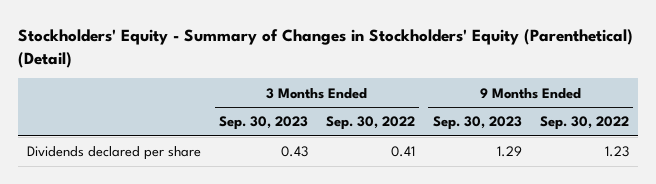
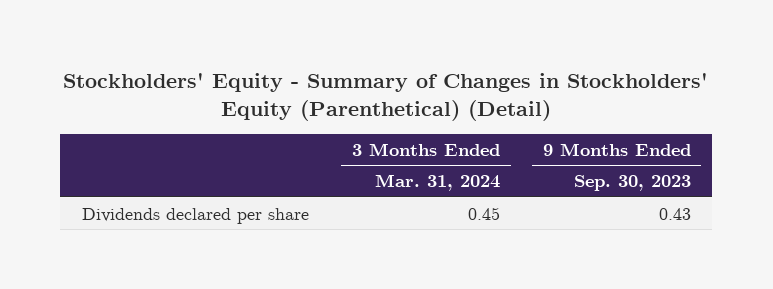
- | 3 Months Ended Sep. 30, 2023 | 3 Months Ended Sep. 30, 2022 | 9 Months Ended Sep. 30, 2023 | 9 Months Ended Sep. 30, 2022
+ | 3 Months Ended Mar. 31, 2024 | 9 Months Ended Sep. 30, 2023
- Dividends declared per share | 0.43 | 0.41 | 1.29 | 1.23
+ Dividends declared per share | 0.45 | 0.43

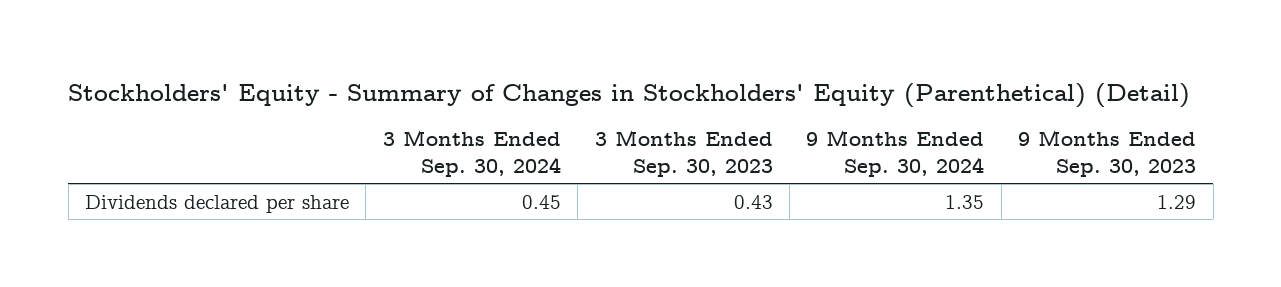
- | 3 Months Ended Mar. 31, 2024 | 9 Months Ended Sep. 30, 2023
+ | 3 Months Ended Sep. 30, 2024 | 3 Months Ended Sep. 30, 2023 | 9 Months Ended Sep. 30, 2024 | 9 Months Ended Sep. 30, 2023
- Dividends declared per share | 0.45 | 0.43
+ Dividends declared per share | 0.45 | 0.43 | 1.35 | 1.29

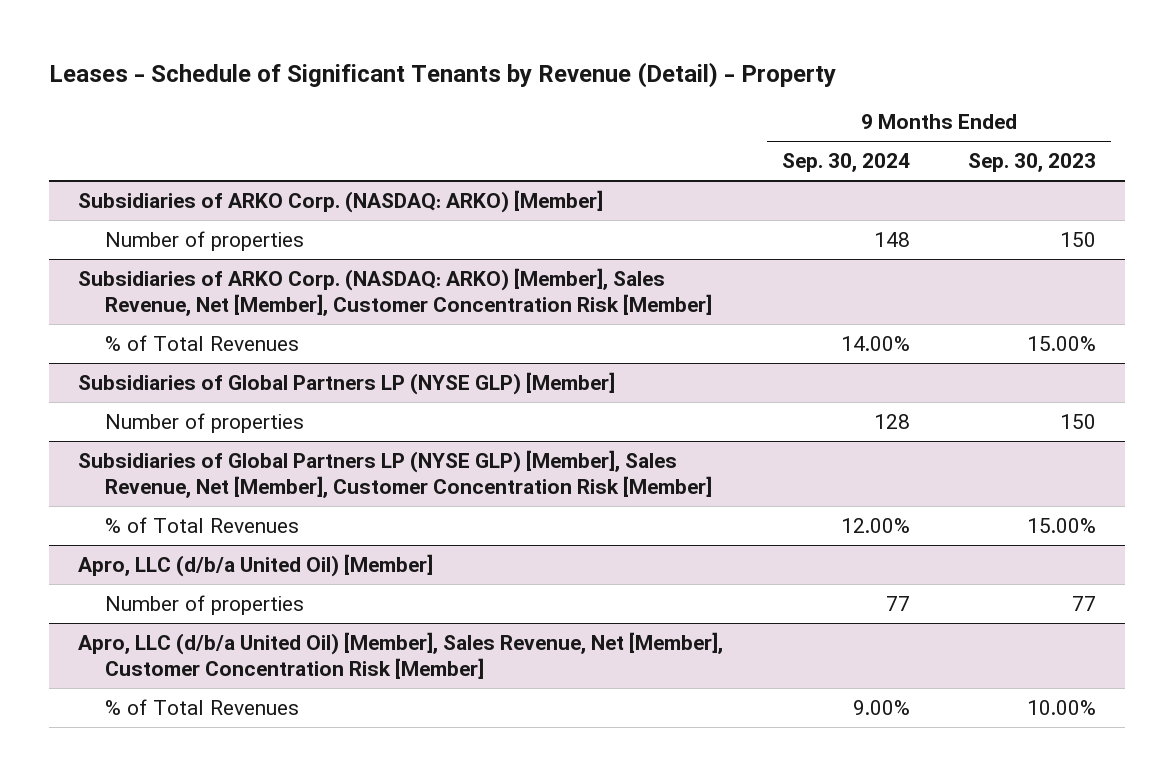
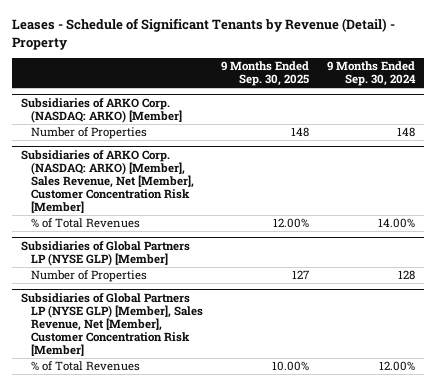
- | 9 Months Ended Sep. 30, 2024 | 9 Months Ended Sep. 30, 2023
+ | 9 Months Ended Sep. 30, 2025 | 9 Months Ended Sep. 30, 2024
@ Subsidiaries of ARKO Corp. (NASDAQ: ARKO) [Member]
- Number of properties | 148 | 150
+ Number of Properties | 148 | 148
@ Subsidiaries of Global Partners LP (NYSE GLP) [Member]
- Number of properties | 128 | 150
+ Number of Properties | 127 | 128
- Apro, LLC (d/b/a United Oil) [Member]
- Number of properties | 77 | 77
- Apro, LLC (d/b/a United Oil) [Member], Sales Revenue, Net [Member], Customer Concentration Risk [Member]
- % of Total Revenues | 9.00% | 10.00%

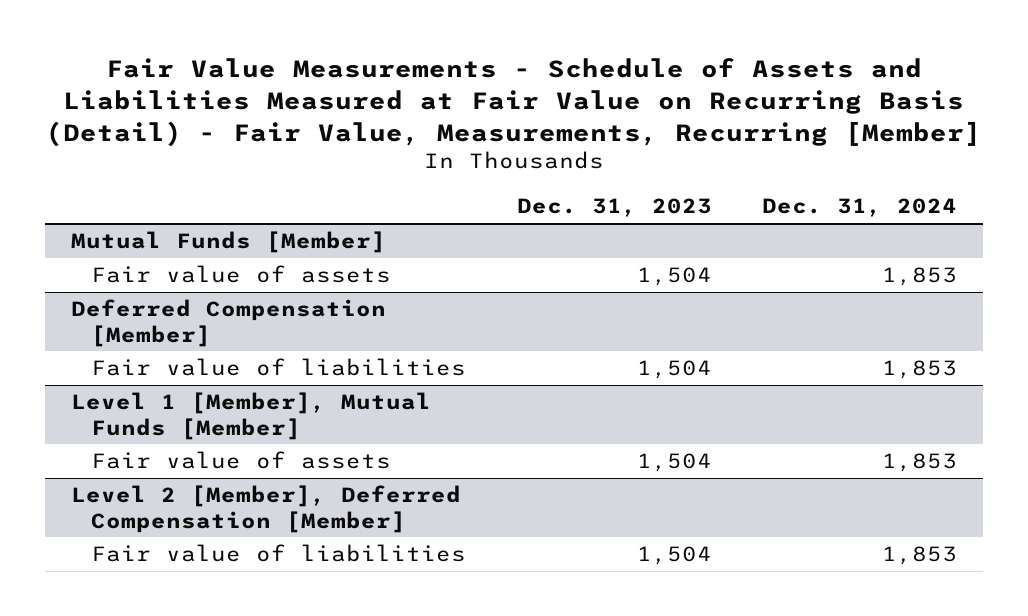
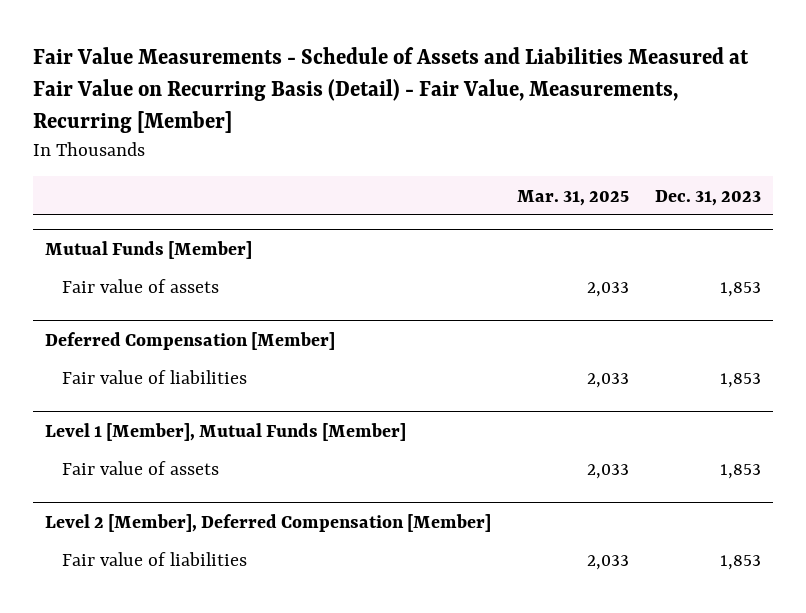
- | Dec. 31, 2023 | Dec. 31, 2024
+ | Mar. 31, 2025 | Dec. 31, 2023
@ Mutual Funds [Member]
- Fair value of assets | 1,504 | 1,853
+ Fair value of assets | 2,033 | 1,853
@ Deferred Compensation [Member]
- Fair value of liabilities | 1,504 | 1,853
+ Fair value of liabilities | 2,033 | 1,853
@ Level 1 [Member], Mutual Funds [Member]
- Fair value of assets | 1,504 | 1,853
+ Fair value of assets | 2,033 | 1,853
@ Level 2 [Member], Deferred Compensation [Member]
- Fair value of liabilities | 1,504 | 1,853
+ Fair value of liabilities | 2,033 | 1,853

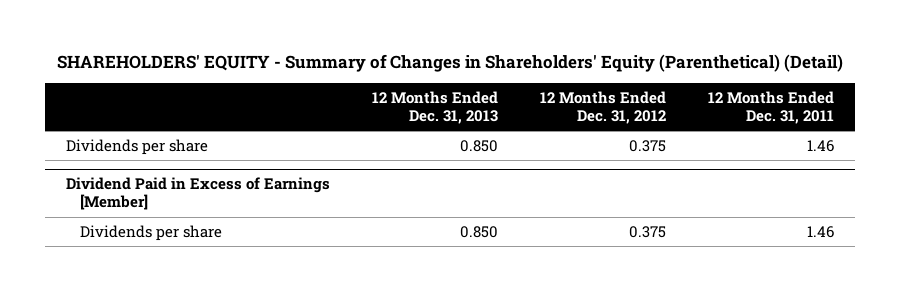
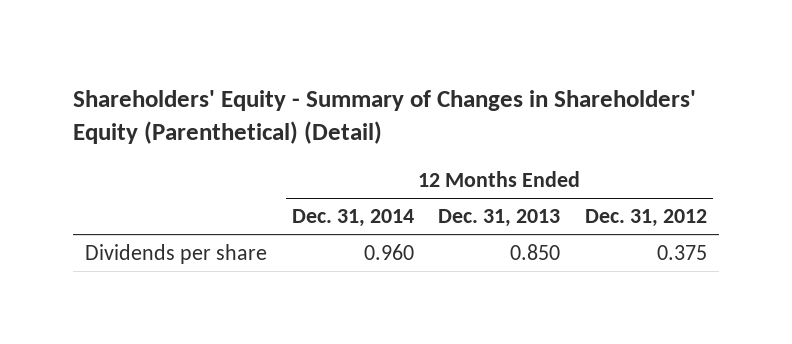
- SHAREHOLDERS' EQUITY - Summary of Changes in Shareholders' Equity (Parenthetical) (Detail)
+ Shareholders' Equity - Summary of Changes in Shareholders' Equity (Parenthetical) (Detail)
- | 12 Months Ended Dec. 31, 2013 | 12 Months Ended Dec. 31, 2012 | 12 Months Ended Dec. 31, 2011
+ | 12 Months Ended Dec. 31, 2014 | 12 Months Ended Dec. 31, 2013 | 12 Months Ended Dec. 31, 2012
- Dividend Paid in Excess of Earnings [Member]
- Dividends per share | 0.850 | 0.375 | 1.46

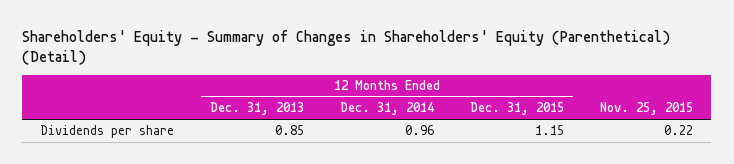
- | 12 Months Ended Dec. 31, 2014 | 12 Months Ended Dec. 31, 2013 | 12 Months Ended Dec. 31, 2012
+ | 12 Months Ended Dec. 31, 2013 | 12 Months Ended Dec. 31, 2014 | 12 Months Ended Dec. 31, 2015 | Nov. 25, 2015
- Dividends per share | 0.960 | 0.850 | 0.375
+ Dividends per share | 0.85 | 0.96 | 1.15 | 0.22

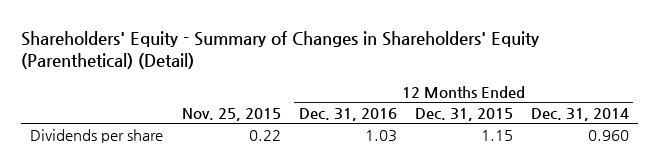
- | 12 Months Ended Dec. 31, 2013 | 12 Months Ended Dec. 31, 2014 | 12 Months Ended Dec. 31, 2015 | Nov. 25, 2015
+ | Nov. 25, 2015 | 12 Months Ended Dec. 31, 2016 | 12 Months Ended Dec. 31, 2015 | 12 Months Ended Dec. 31, 2014
- Dividends per share | 0.85 | 0.96 | 1.15 | 0.22
+ Dividends per share | 0.22 | 1.03 | 1.15 | 0.960

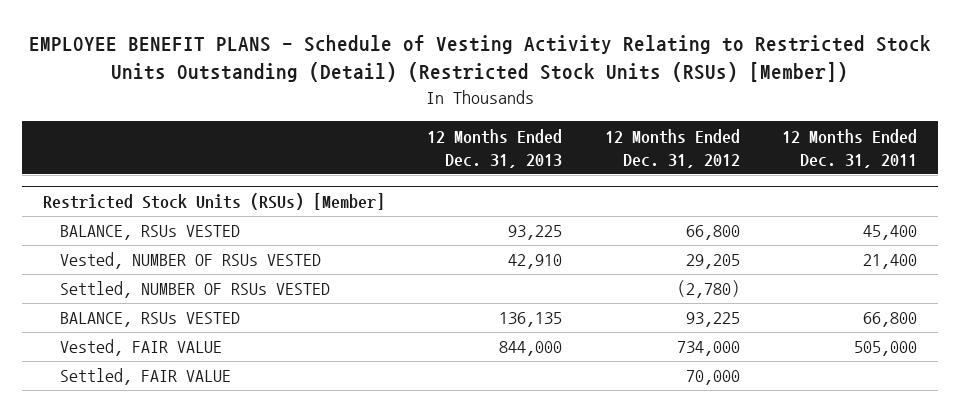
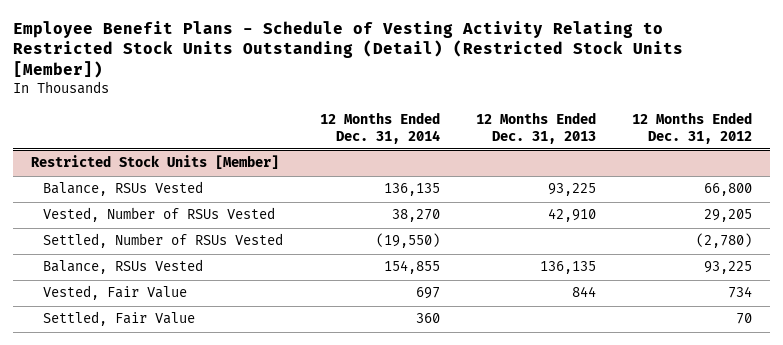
- EMPLOYEE BENEFIT PLANS - Schedule of Vesting Activity Relating to Restricted Stock Units Outstanding (Detail) (Restricted Stock Units (RSUs) [Member])
+ Employee Benefit Plans - Schedule of Vesting Activity Relating to Restricted Stock Units Outstanding (Detail) (Restricted Stock Units [Member])
- | 12 Months Ended Dec. 31, 2013 | 12 Months Ended Dec. 31, 2012 | 12 Months Ended Dec. 31, 2011
+ | 12 Months Ended Dec. 31, 2014 | 12 Months Ended Dec. 31, 2013 | 12 Months Ended Dec. 31, 2012
- Restricted Stock Units (RSUs) [Member]
- BALANCE, RSUs VESTED | 93,225 | 66,800 | 45,400
- Vested, NUMBER OF RSUs VESTED | 42,910 | 29,205 | 21,400
- Settled, NUMBER OF RSUs VESTED | | (2,780) |
- BALANCE, RSUs VESTED | 136,135 | 93,225 | 66,800
- Vested, FAIR VALUE | 844,000 | 734,000 | 505,000
- Settled, FAIR VALUE | | 70,000 |
+ Restricted Stock Units [Member]
+ Balance, RSUs Vested | 136,135 | 93,225 | 66,800
+ Vested, Number of RSUs Vested | 38,270 | 42,910 | 29,205
+ Settled, Number of RSUs Vested | (19,550) | | (2,780)
+ Balance, RSUs Vested | 154,855 | 136,135 | 93,225
+ Vested, Fair Value | 697 | 844 | 734
+ Settled, Fair Value | 360 | | 70

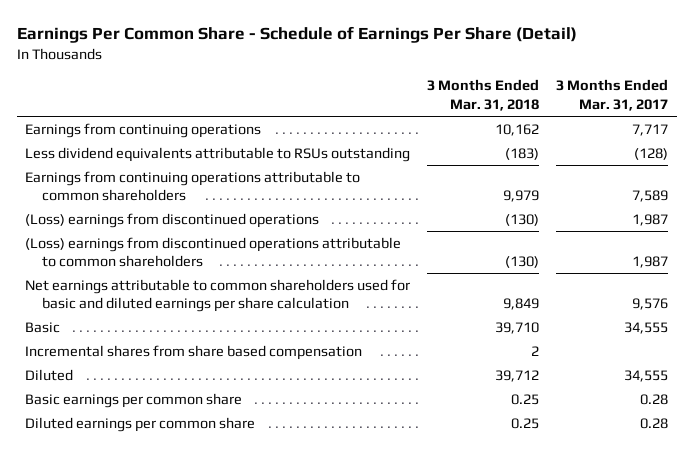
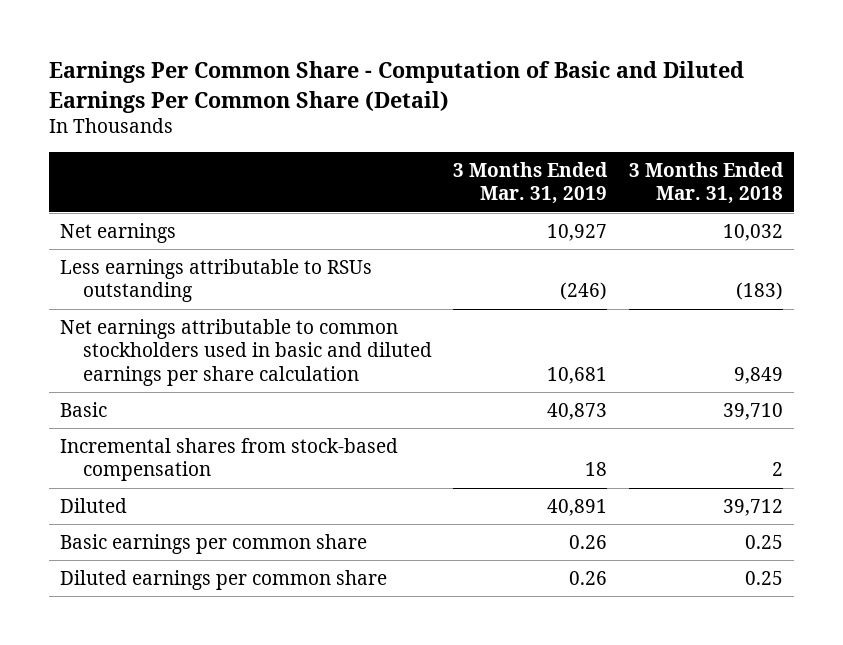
- Earnings Per Common Share - Schedule of Earnings Per Share (Detail)
+ Earnings Per Common Share - Computation of Basic and Diluted Earnings Per Common Share (Detail)
- | 3 Months Ended Mar. 31, 2018 | 3 Months Ended Mar. 31, 2017
+ | 3 Months Ended Mar. 31, 2019 | 3 Months Ended Mar. 31, 2018
- Earnings from continuing operations | 10,162 | 7,717
- Less dividend equivalents attributable to RSUs outstanding | (183) | (128)
- Earnings from continuing operations attributable to common shareholders | 9,979 | 7,589
- (Loss) earnings from discontinued operations | (130) | 1,987
- (Loss) earnings from discontinued operations attributable to common shareholders | (130) | 1,987
- Net earnings attributable to common shareholders used for basic and diluted earnings per share calculation | 9,849 | 9,576
+ Net earnings | 10,927 | 10,032
+ Less earnings attributable to RSUs outstanding | (246) | (183)
+ Net earnings attributable to common stockholders used in basic and diluted earnings per share calculation | 10,681 | 9,849
- Incremental shares from share based compensation | 2 |
+ Incremental shares from stock-based compensation | 18 | 2

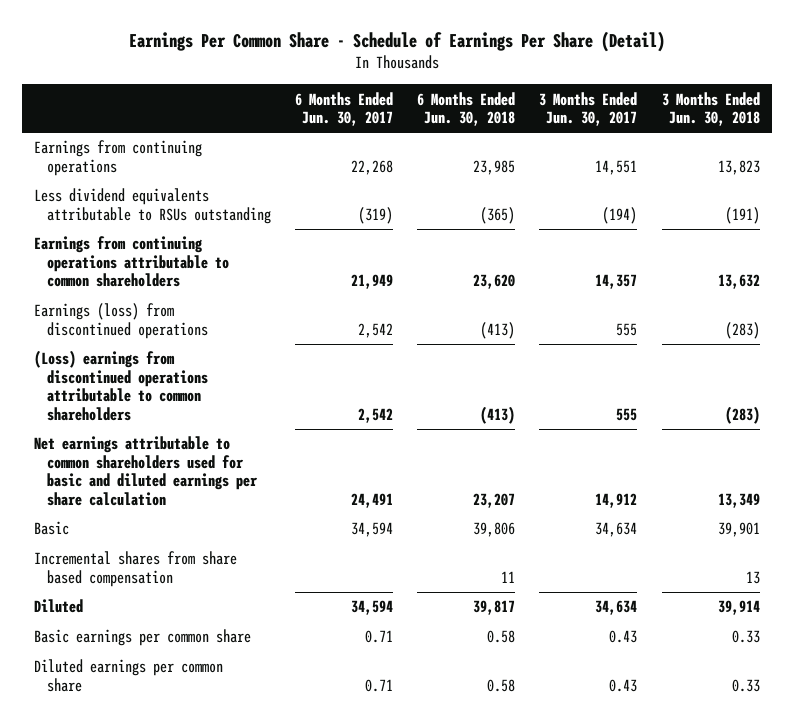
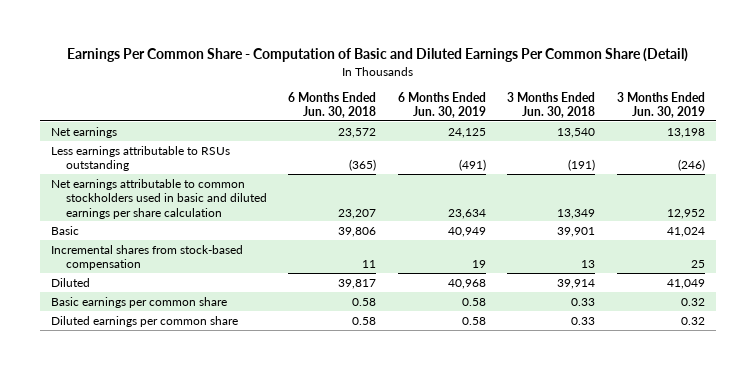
- Earnings Per Common Share - Schedule of Earnings Per Share (Detail)
+ Earnings Per Common Share - Computation of Basic and Diluted Earnings Per Common Share (Detail)
- | 6 Months Ended Jun. 30, 2017 | 6 Months Ended Jun. 30, 2018 | 3 Months Ended Jun. 30, 2017 | 3 Months Ended Jun. 30, 2018
+ | 6 Months Ended Jun. 30, 2018 | 6 Months Ended Jun. 30, 2019 | 3 Months Ended Jun. 30, 2018 | 3 Months Ended Jun. 30, 2019
- Earnings from continuing operations | 22,268 | 23,985 | 14,551 | 13,823
- Less dividend equivalents attributable to RSUs outstanding | (319) | (365) | (194) | (191)
- Earnings from continuing operations attributable to common shareholders | 21,949 | 23,620 | 14,357 | 13,632
- Earnings (loss) from discontinued operations | 2,542 | (413) | 555 | (283)
- (Loss) earnings from discontinued operations attributable to common shareholders | 2,542 | (413) | 555 | (283)
- Net earnings attributable to common shareholders used for basic and diluted earnings per share calculation | 24,491 | 23,207 | 14,912 | 13,349
+ Net earnings | 23,572 | 24,125 | 13,540 | 13,198
+ Less earnings attributable to RSUs outstanding | (365) | (491) | (191) | (246)
+ Net earnings attributable to common stockholders used in basic and diluted earnings per share calculation | 23,207 | 23,634 | 13,349 | 12,952
- Incremental shares from share based compensation | | 11 | | 13
+ Incremental shares from stock-based compensation | 11 | 19 | 13 | 25

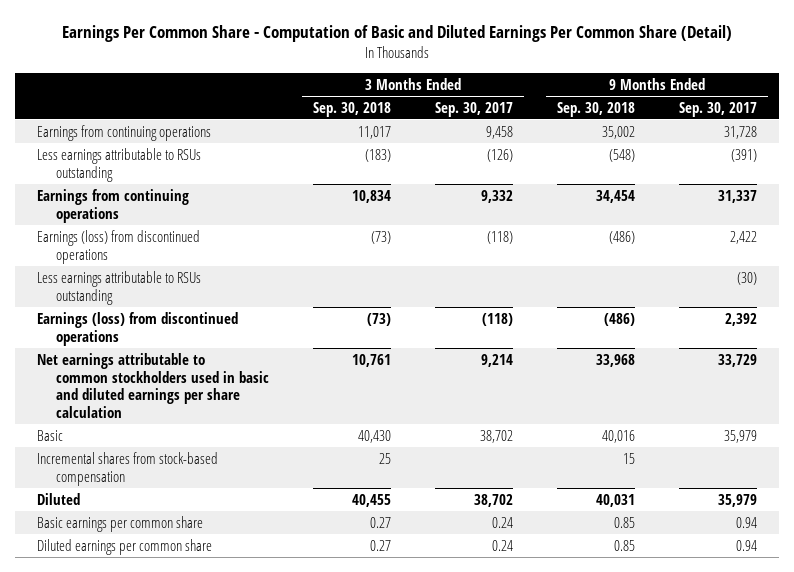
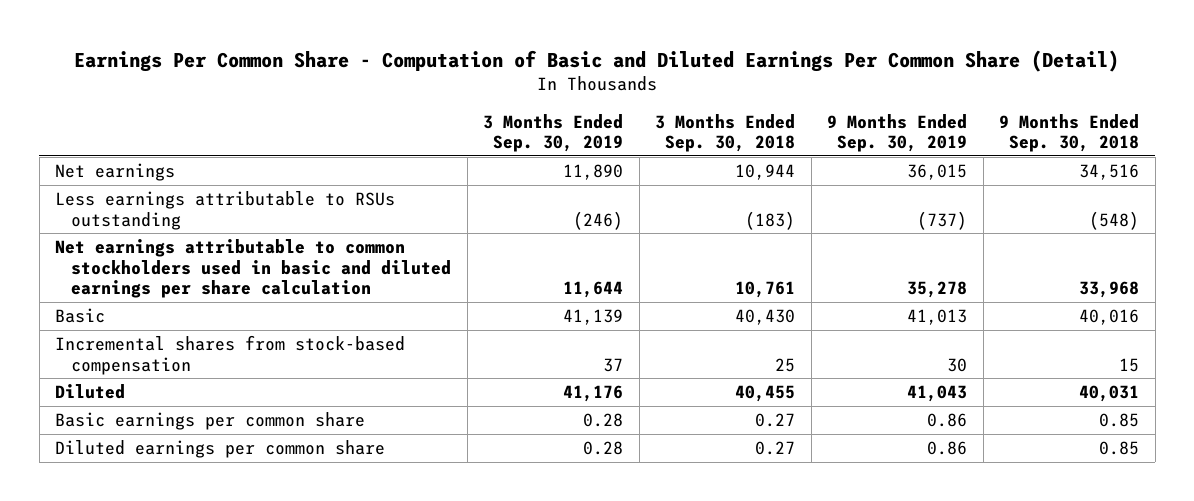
- | 3 Months Ended Sep. 30, 2018 | 3 Months Ended Sep. 30, 2017 | 9 Months Ended Sep. 30, 2018 | 9 Months Ended Sep. 30, 2017
+ | 3 Months Ended Sep. 30, 2019 | 3 Months Ended Sep. 30, 2018 | 9 Months Ended Sep. 30, 2019 | 9 Months Ended Sep. 30, 2018
- Earnings from continuing operations | 11,017 | 9,458 | 35,002 | 31,728
+ Net earnings | 11,890 | 10,944 | 36,015 | 34,516
- Earnings from continuing operations | 10,834 | 9,332 | 34,454 | 31,337
- Earnings (loss) from discontinued operations | (73) | (118) | (486) | 2,422
- Less earnings attributable to RSUs outstanding | | | | (30)
- Earnings (loss) from discontinued operations | (73) | (118) | (486) | 2,392

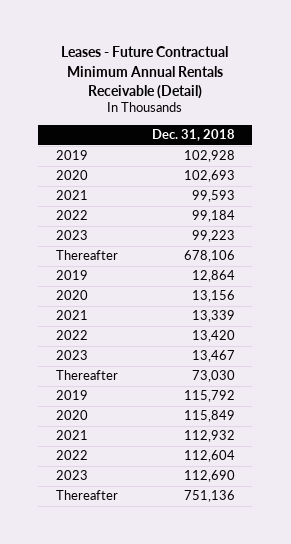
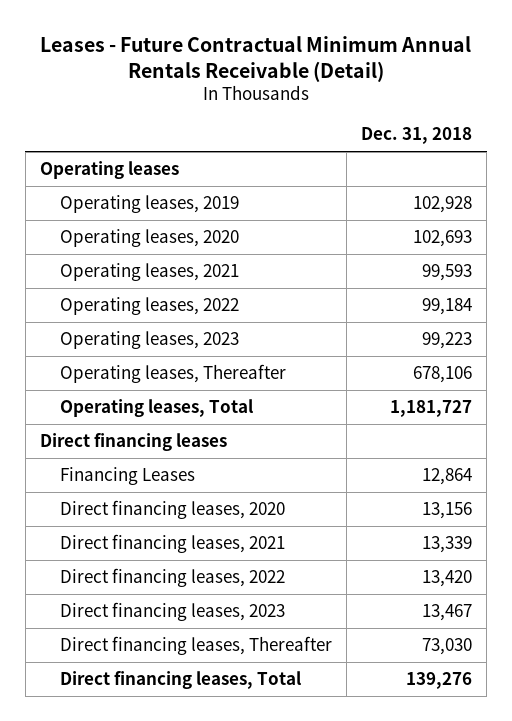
- 2019 | 102,928
- 2020 | 102,693
- 2021 | 99,593
- 2022 | 99,184
- 2023 | 99,223
- Thereafter | 678,106
- 2019 | 12,864
- 2020 | 13,156
- 2021 | 13,339
- 2022 | 13,420
- 2023 | 13,467
- Thereafter | 73,030
- 2019 | 115,792
- 2020 | 115,849
- 2021 | 112,932
- 2022 | 112,604
- 2023 | 112,690
- Thereafter | 751,136
+ Operating leases
+ Operating leases, 2019 | 102,928
+ Operating leases, 2020 | 102,693
+ Operating leases, 2021 | 99,593
+ Operating leases, 2022 | 99,184
+ Operating leases, 2023 | 99,223
+ Operating leases, Thereafter | 678,106
+ Operating leases, Total | 1,181,727
+ Direct financing leases
+ Financing Leases | 12,864
+ Direct financing leases, 2020 | 13,156
+ Direct financing leases, 2021 | 13,339
+ Direct financing leases, 2022 | 13,420
+ Direct financing leases, 2023 | 13,467
+ Direct financing leases, Thereafter | 73,030
+ Direct financing leases, Total | 139,276

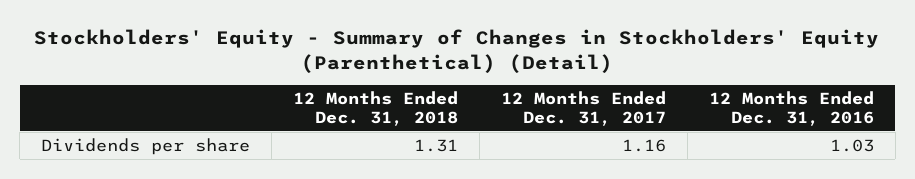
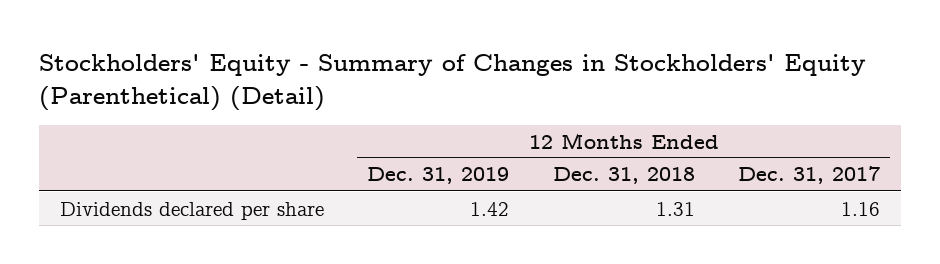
- | 12 Months Ended Dec. 31, 2018 | 12 Months Ended Dec. 31, 2017 | 12 Months Ended Dec. 31, 2016
+ | 12 Months Ended Dec. 31, 2019 | 12 Months Ended Dec. 31, 2018 | 12 Months Ended Dec. 31, 2017
- Dividends per share | 1.31 | 1.16 | 1.03
+ Dividends declared per share | 1.42 | 1.31 | 1.16

